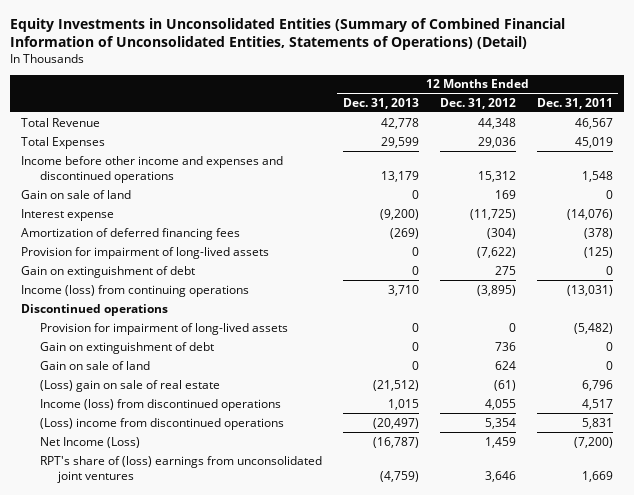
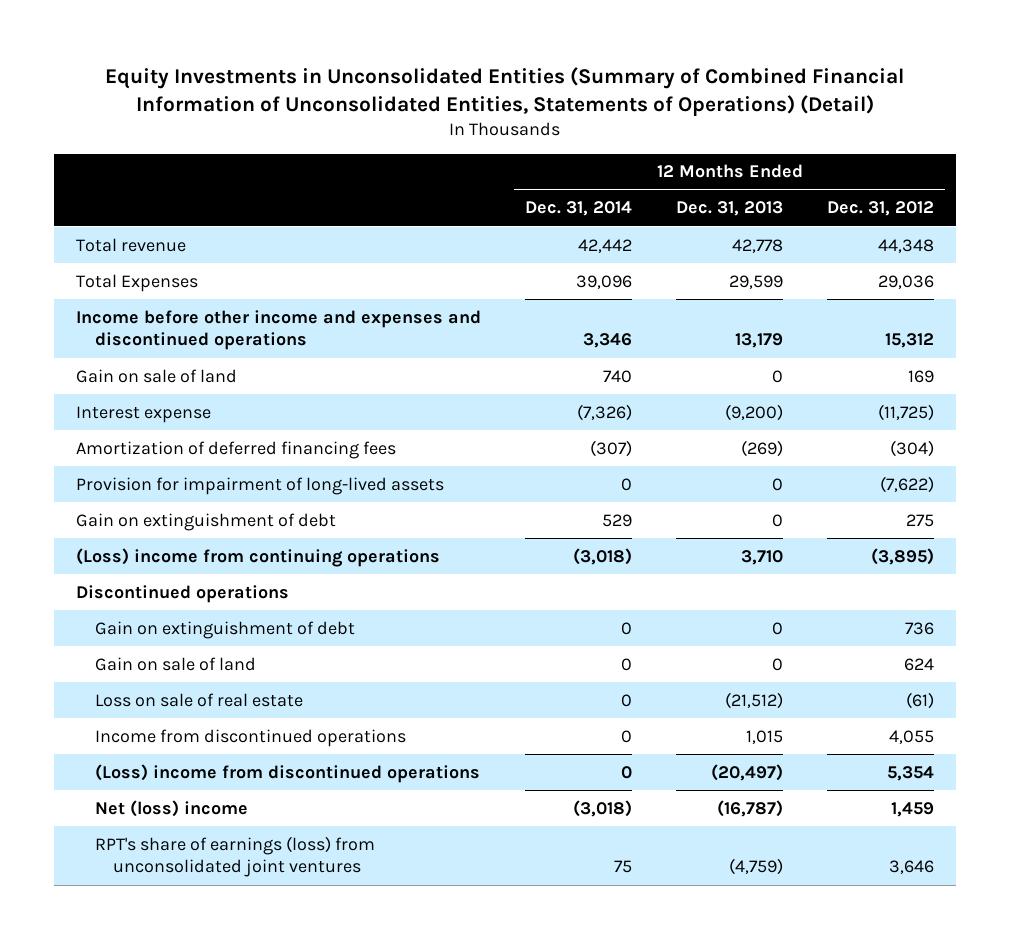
- | 12 Months Ended Dec. 31, 2013 | 12 Months Ended Dec. 31, 2012 | 12 Months Ended Dec. 31, 2011
+ | 12 Months Ended Dec. 31, 2014 | 12 Months Ended Dec. 31, 2013 | 12 Months Ended Dec. 31, 2012
- Total Revenue | 42,778 | 44,348 | 46,567
+ Total revenue | 42,442 | 42,778 | 44,348
- Income (loss) from continuing operations | 3,710 | (3,895) | (13,031)
+ (Loss) income from continuing operations | (3,018) | 3,710 | (3,895)
- Provision for impairment of long-lived assets | 0 | 0 | (5,482)
- (Loss) gain on sale of real estate | (21,512) | (61) | 6,796
- Income (loss) from discontinued operations | 1,015 | 4,055 | 4,517
+ Loss on sale of real estate | 0 | (21,512) | (61)
+ Income from discontinued operations | 0 | 1,015 | 4,055
- Net Income (Loss) | (16,787) | 1,459 | (7,200)
- RPT's share of (loss) earnings from unconsolidated joint ventures | (4,759) | 3,646 | 1,669
+ Net (loss) income | (3,018) | (16,787) | 1,459
+ RPT's share of earnings (loss) from unconsolidated joint ventures | 75 | (4,759) | 3,646

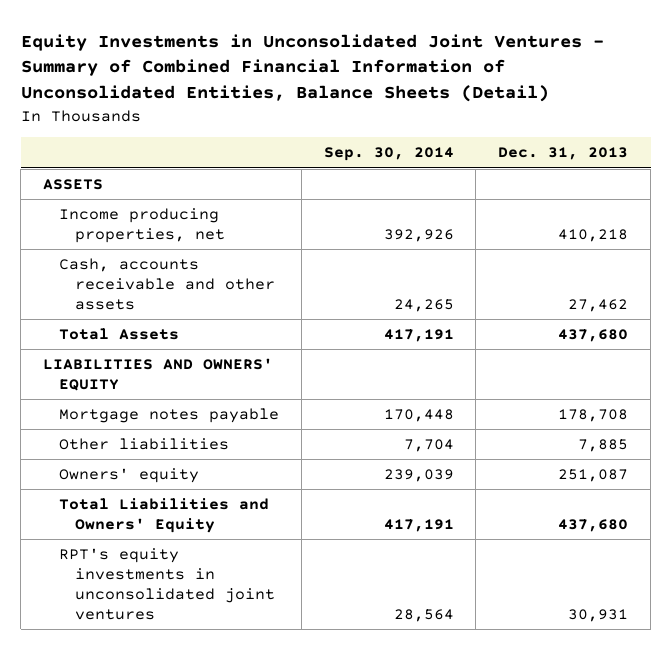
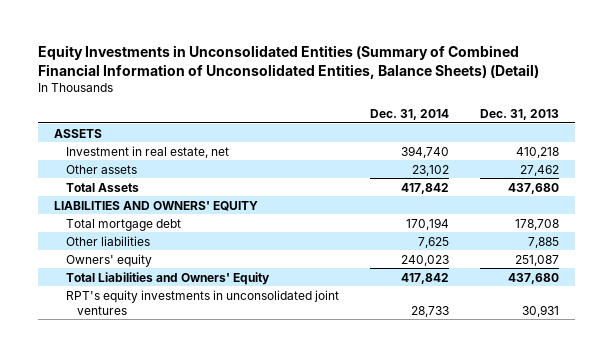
- Equity Investments in Unconsolidated Joint Ventures - Summary of Combined Financial Information of Unconsolidated Entities, Balance Sheets (Detail)
+ Equity Investments in Unconsolidated Entities (Summary of Combined Financial Information of Unconsolidated Entities, Balance Sheets) (Detail)
- | Sep. 30, 2014 | Dec. 31, 2013
+ | Dec. 31, 2014 | Dec. 31, 2013
- Income producing properties, net | 392,926 | 410,218
- Cash, accounts receivable and other assets | 24,265 | 27,462
+ Investment in real estate, net | 394,740 | 410,218
+ Other assets | 23,102 | 27,462
- Mortgage notes payable | 170,448 | 178,708
+ Total mortgage debt | 170,194 | 178,708

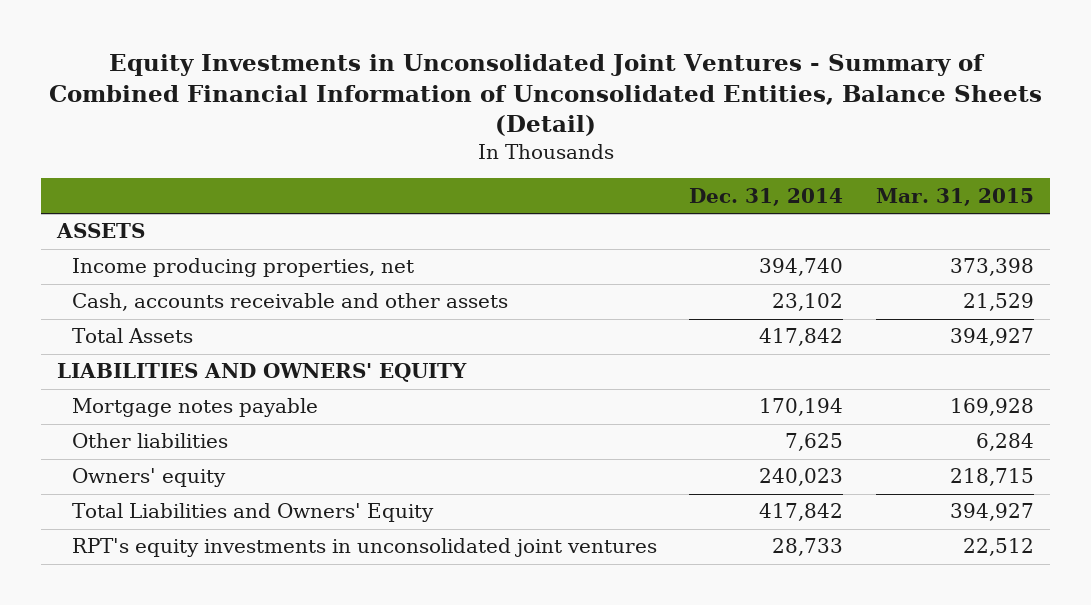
- Equity Investments in Unconsolidated Entities (Summary of Combined Financial Information of Unconsolidated Entities, Balance Sheets) (Detail)
+ Equity Investments in Unconsolidated Joint Ventures - Summary of Combined Financial Information of Unconsolidated Entities, Balance Sheets (Detail)
- | Dec. 31, 2014 | Dec. 31, 2013
+ | Dec. 31, 2014 | Mar. 31, 2015
- Investment in real estate, net | 394,740 | 410,218
- Other assets | 23,102 | 27,462
+ Income producing properties, net | 394,740 | 373,398
+ Cash, accounts receivable and other assets | 23,102 | 21,529
- Total mortgage debt | 170,194 | 178,708
+ Mortgage notes payable | 170,194 | 169,928

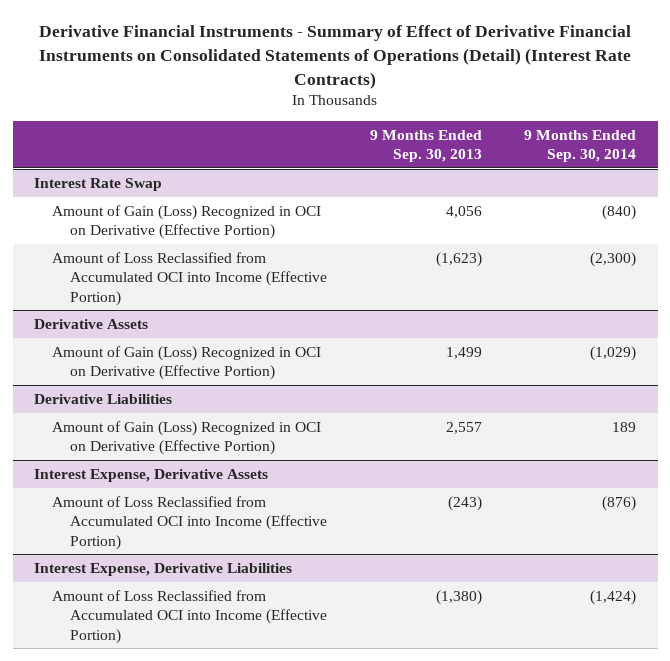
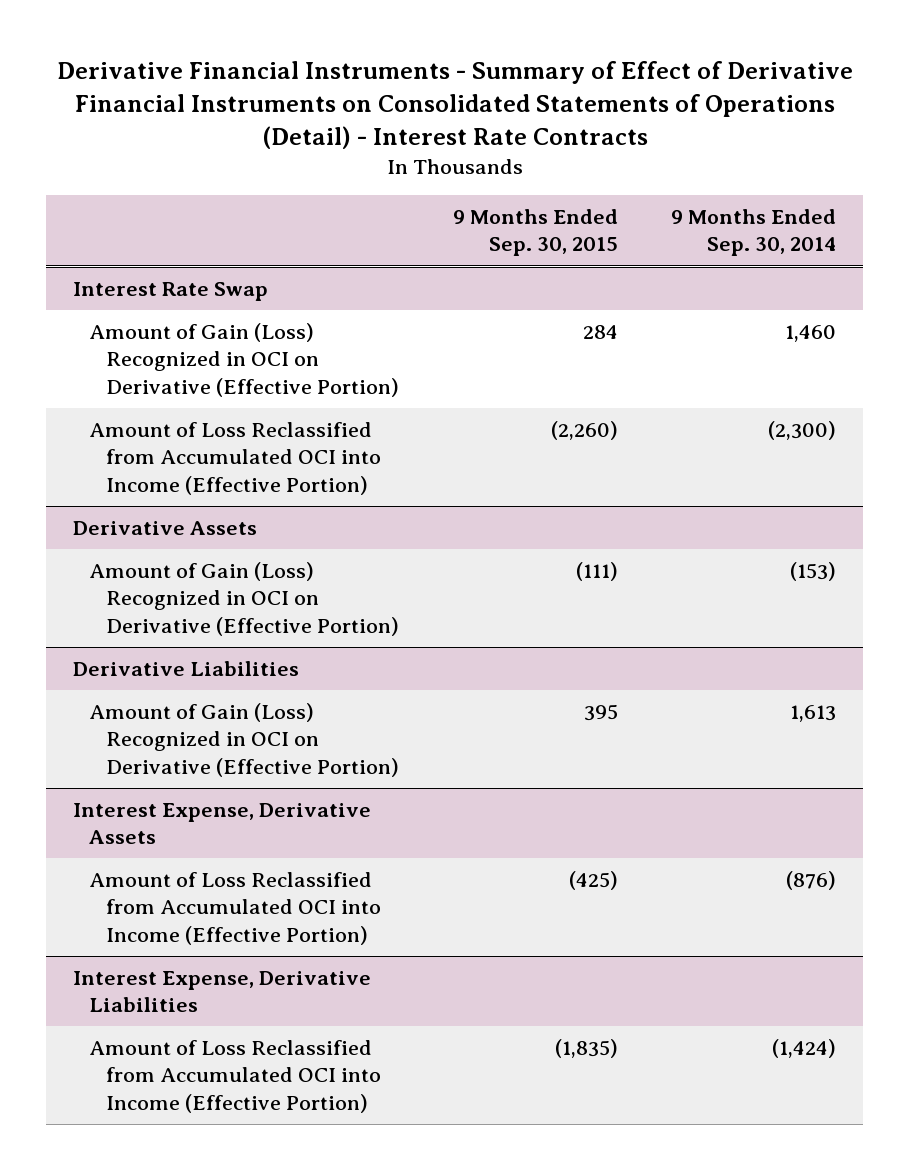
- Derivative Financial Instruments - Summary of Effect of Derivative Financial Instruments on Consolidated Statements of Operations (Detail) (Interest Rate Contracts)
+ Derivative Financial Instruments - Summary of Effect of Derivative Financial Instruments on Consolidated Statements of Operations (Detail) - Interest Rate Contracts
- | 9 Months Ended Sep. 30, 2013 | 9 Months Ended Sep. 30, 2014
+ | 9 Months Ended Sep. 30, 2015 | 9 Months Ended Sep. 30, 2014
@ Interest Rate Swap
- Amount of Gain (Loss) Recognized in OCI on Derivative (Effective Portion) | 4,056 | (840)
+ Amount of Gain (Loss) Recognized in OCI on Derivative (Effective Portion) | 284 | 1,460
@ Derivative Assets
- Amount of Gain (Loss) Recognized in OCI on Derivative (Effective Portion) | 1,499 | (1,029)
+ Amount of Gain (Loss) Recognized in OCI on Derivative (Effective Portion) | (111) | (153)
@ Derivative Liabilities
- Amount of Gain (Loss) Recognized in OCI on Derivative (Effective Portion) | 2,557 | 189
+ Amount of Gain (Loss) Recognized in OCI on Derivative (Effective Portion) | 395 | 1,613

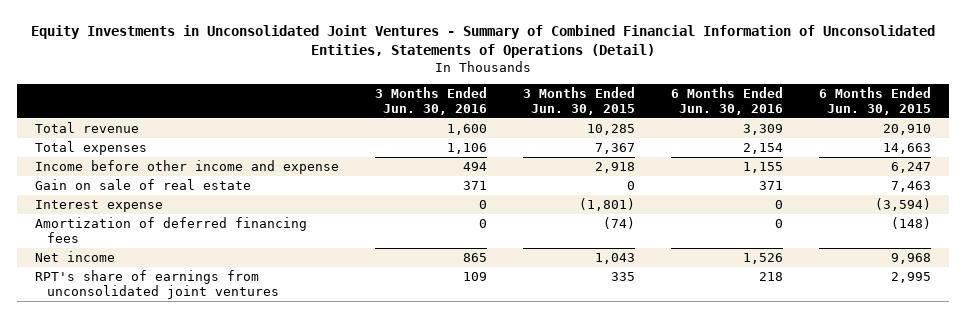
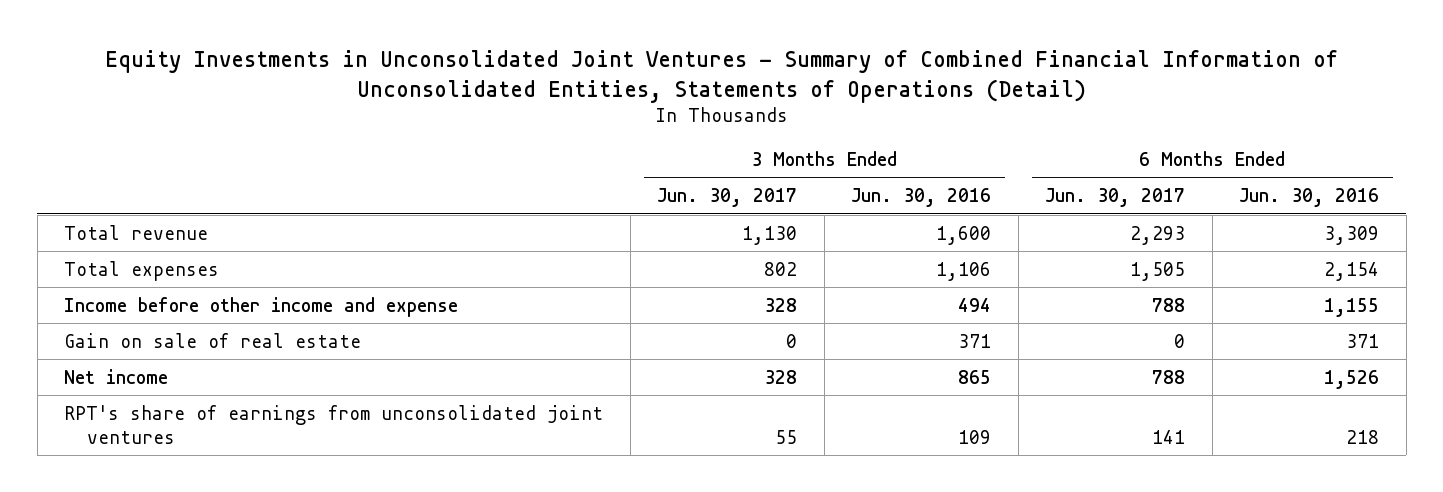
- | 3 Months Ended Jun. 30, 2016 | 3 Months Ended Jun. 30, 2015 | 6 Months Ended Jun. 30, 2016 | 6 Months Ended Jun. 30, 2015
+ | 3 Months Ended Jun. 30, 2017 | 3 Months Ended Jun. 30, 2016 | 6 Months Ended Jun. 30, 2017 | 6 Months Ended Jun. 30, 2016
- Interest expense | 0 | (1,801) | 0 | (3,594)
- Amortization of deferred financing fees | 0 | (74) | 0 | (148)

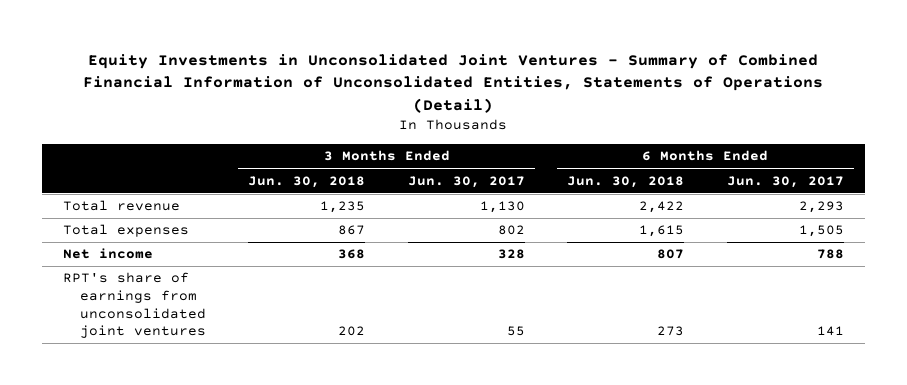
- | 3 Months Ended Jun. 30, 2017 | 3 Months Ended Jun. 30, 2016 | 6 Months Ended Jun. 30, 2017 | 6 Months Ended Jun. 30, 2016
+ | 3 Months Ended Jun. 30, 2018 | 3 Months Ended Jun. 30, 2017 | 6 Months Ended Jun. 30, 2018 | 6 Months Ended Jun. 30, 2017
- Income before other income and expense | 328 | 494 | 788 | 1,155
- Gain on sale of real estate | 0 | 371 | 0 | 371

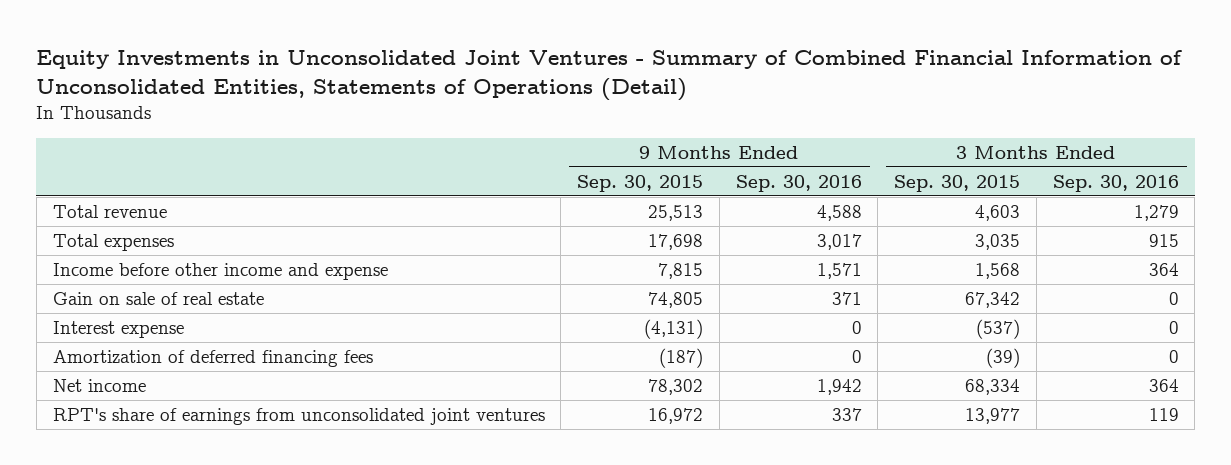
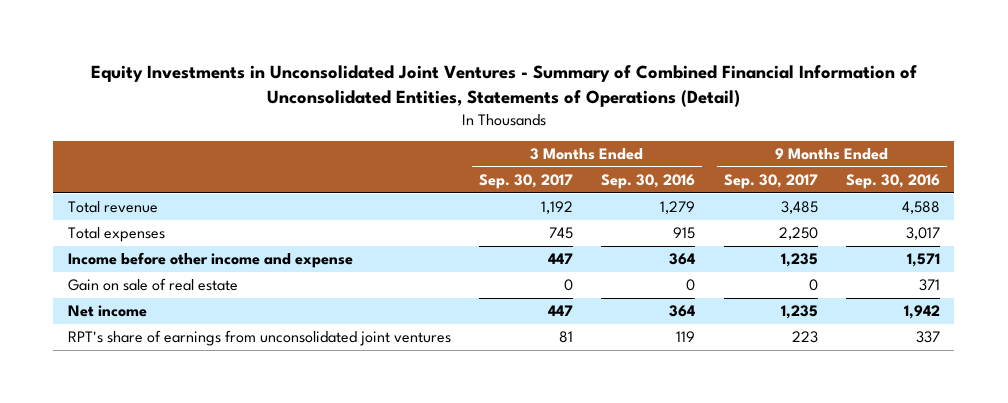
- | 9 Months Ended Sep. 30, 2015 | 9 Months Ended Sep. 30, 2016 | 3 Months Ended Sep. 30, 2015 | 3 Months Ended Sep. 30, 2016
+ | 3 Months Ended Sep. 30, 2017 | 3 Months Ended Sep. 30, 2016 | 9 Months Ended Sep. 30, 2017 | 9 Months Ended Sep. 30, 2016
- Interest expense | (4,131) | 0 | (537) | 0
- Amortization of deferred financing fees | (187) | 0 | (39) | 0

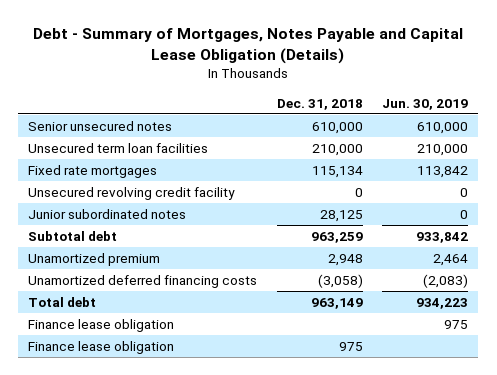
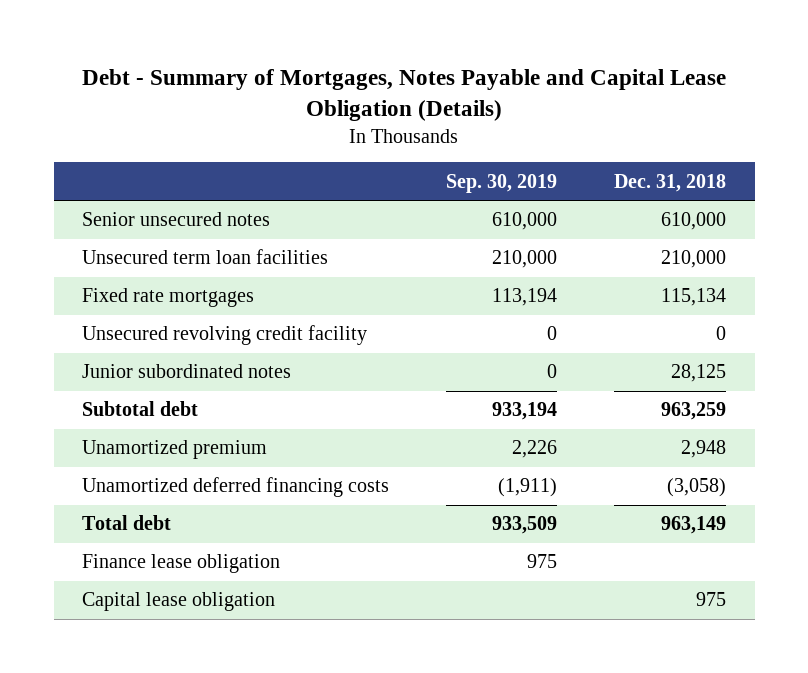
- | Dec. 31, 2018 | Jun. 30, 2019
+ | Sep. 30, 2019 | Dec. 31, 2018
- Finance lease obligation | 975 |
+ Capital lease obligation | | 975

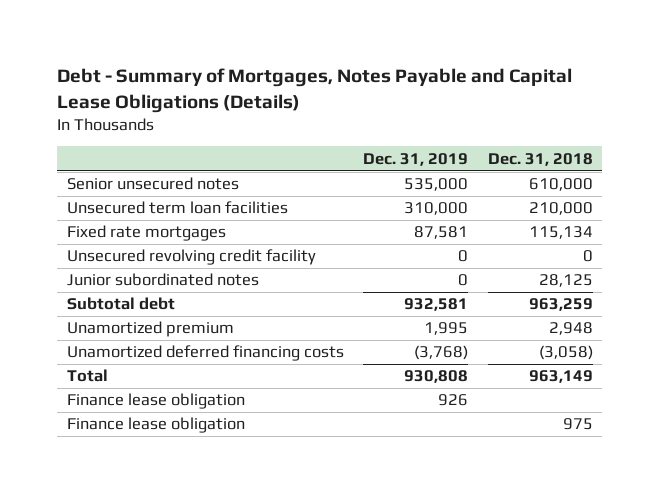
- Debt - Summary of Mortgages, Notes Payable and Capital Lease Obligation (Details)
+ Debt - Summary of Mortgages, Notes Payable and Capital Lease Obligations (Details)
- | Sep. 30, 2019 | Dec. 31, 2018
+ | Dec. 31, 2019 | Dec. 31, 2018
- Total debt | 933,509 | 963,149
+ Total | 930,808 | 963,149
- Capital lease obligation | | 975
+ Finance lease obligation | | 975

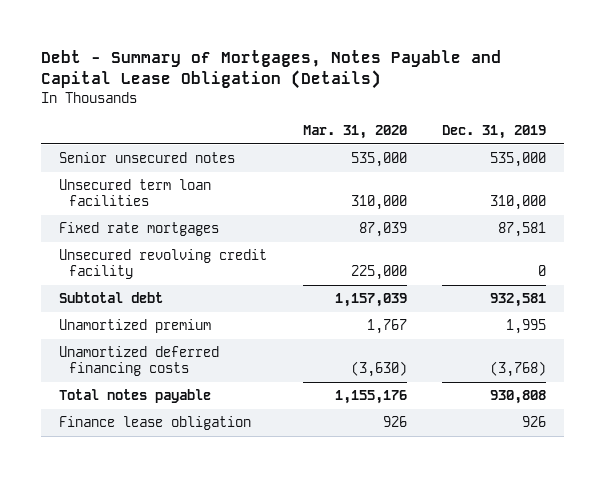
- Debt - Summary of Mortgages, Notes Payable and Capital Lease Obligations (Details)
+ Debt - Summary of Mortgages, Notes Payable and Capital Lease Obligation (Details)
- | Dec. 31, 2019 | Dec. 31, 2018
+ | Mar. 31, 2020 | Dec. 31, 2019
- Junior subordinated notes | 0 | 28,125
- Total | 930,808 | 963,149
+ Total notes payable | 1,155,176 | 930,808
- Finance lease obligation | | 975

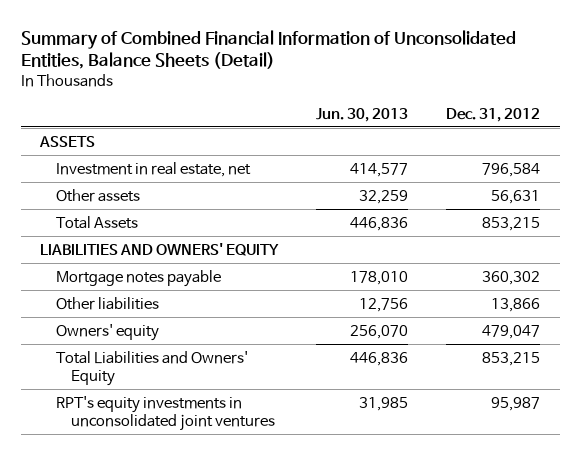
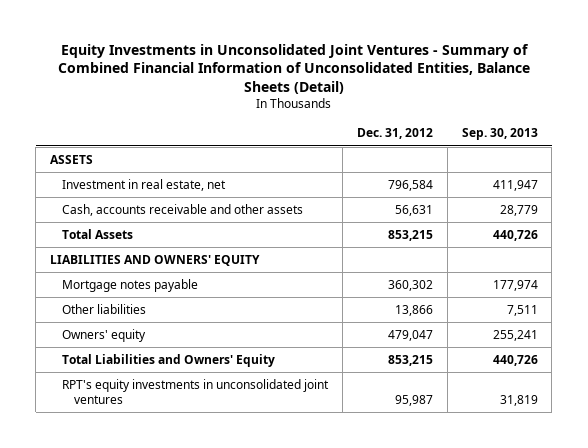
- Summary of Combined Financial Information of Unconsolidated Entities, Balance Sheets (Detail)
+ Equity Investments in Unconsolidated Joint Ventures - Summary of Combined Financial Information of Unconsolidated Entities, Balance Sheets (Detail)
- | Jun. 30, 2013 | Dec. 31, 2012
+ | Dec. 31, 2012 | Sep. 30, 2013
- Other assets | 32,259 | 56,631
+ Cash, accounts receivable and other assets | 56,631 | 28,779

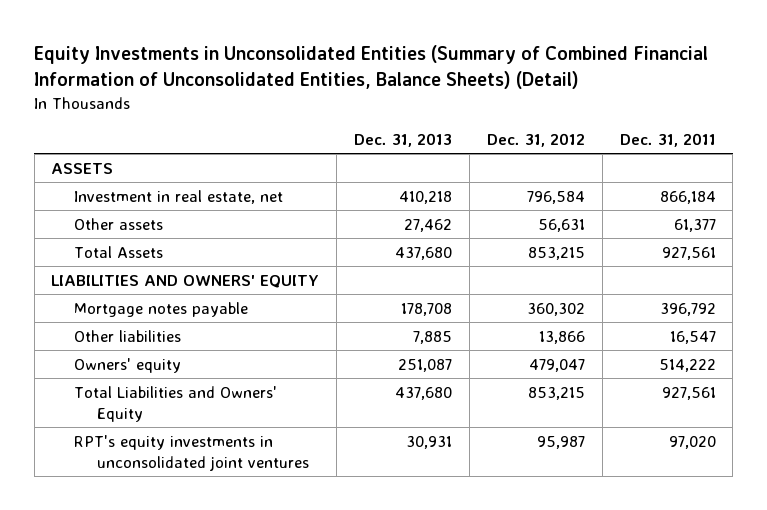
- Equity Investments in Unconsolidated Joint Ventures - Summary of Combined Financial Information of Unconsolidated Entities, Balance Sheets (Detail)
+ Equity Investments in Unconsolidated Entities (Summary of Combined Financial Information of Unconsolidated Entities, Balance Sheets) (Detail)
- | Dec. 31, 2012 | Sep. 30, 2013
+ | Dec. 31, 2013 | Dec. 31, 2012 | Dec. 31, 2011
- Cash, accounts receivable and other assets | 56,631 | 28,779
+ Other assets | 27,462 | 56,631 | 61,377

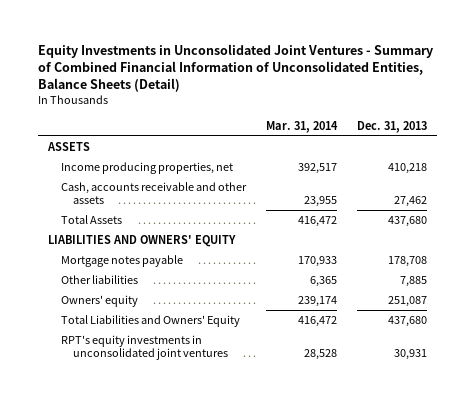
- Equity Investments in Unconsolidated Entities (Summary of Combined Financial Information of Unconsolidated Entities, Balance Sheets) (Detail)
+ Equity Investments in Unconsolidated Joint Ventures - Summary of Combined Financial Information of Unconsolidated Entities, Balance Sheets (Detail)
- | Dec. 31, 2013 | Dec. 31, 2012 | Dec. 31, 2011
+ | Mar. 31, 2014 | Dec. 31, 2013
- Investment in real estate, net | 410,218 | 796,584 | 866,184
- Other assets | 27,462 | 56,631 | 61,377
+ Income producing properties, net | 392,517 | 410,218
+ Cash, accounts receivable and other assets | 23,955 | 27,462

